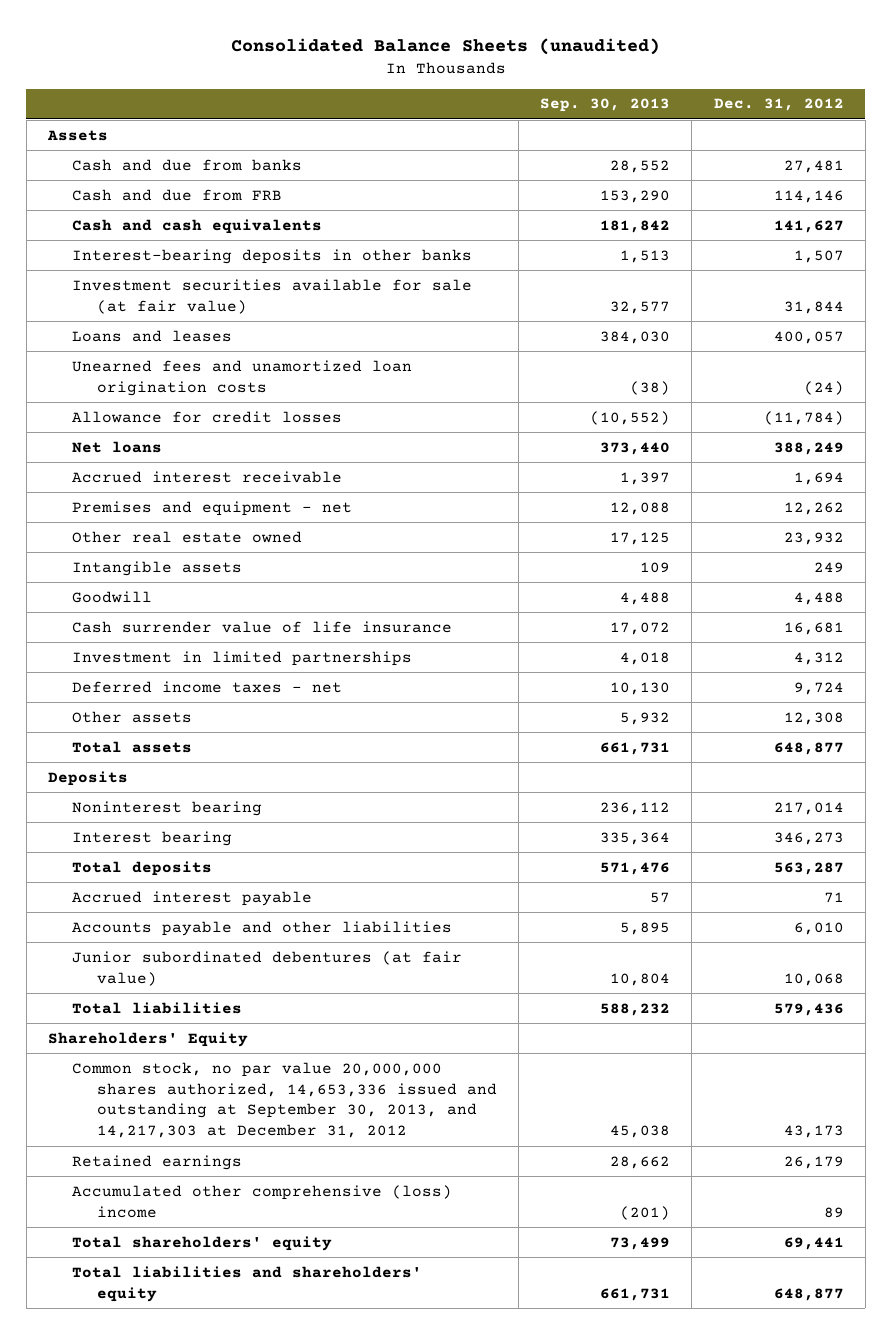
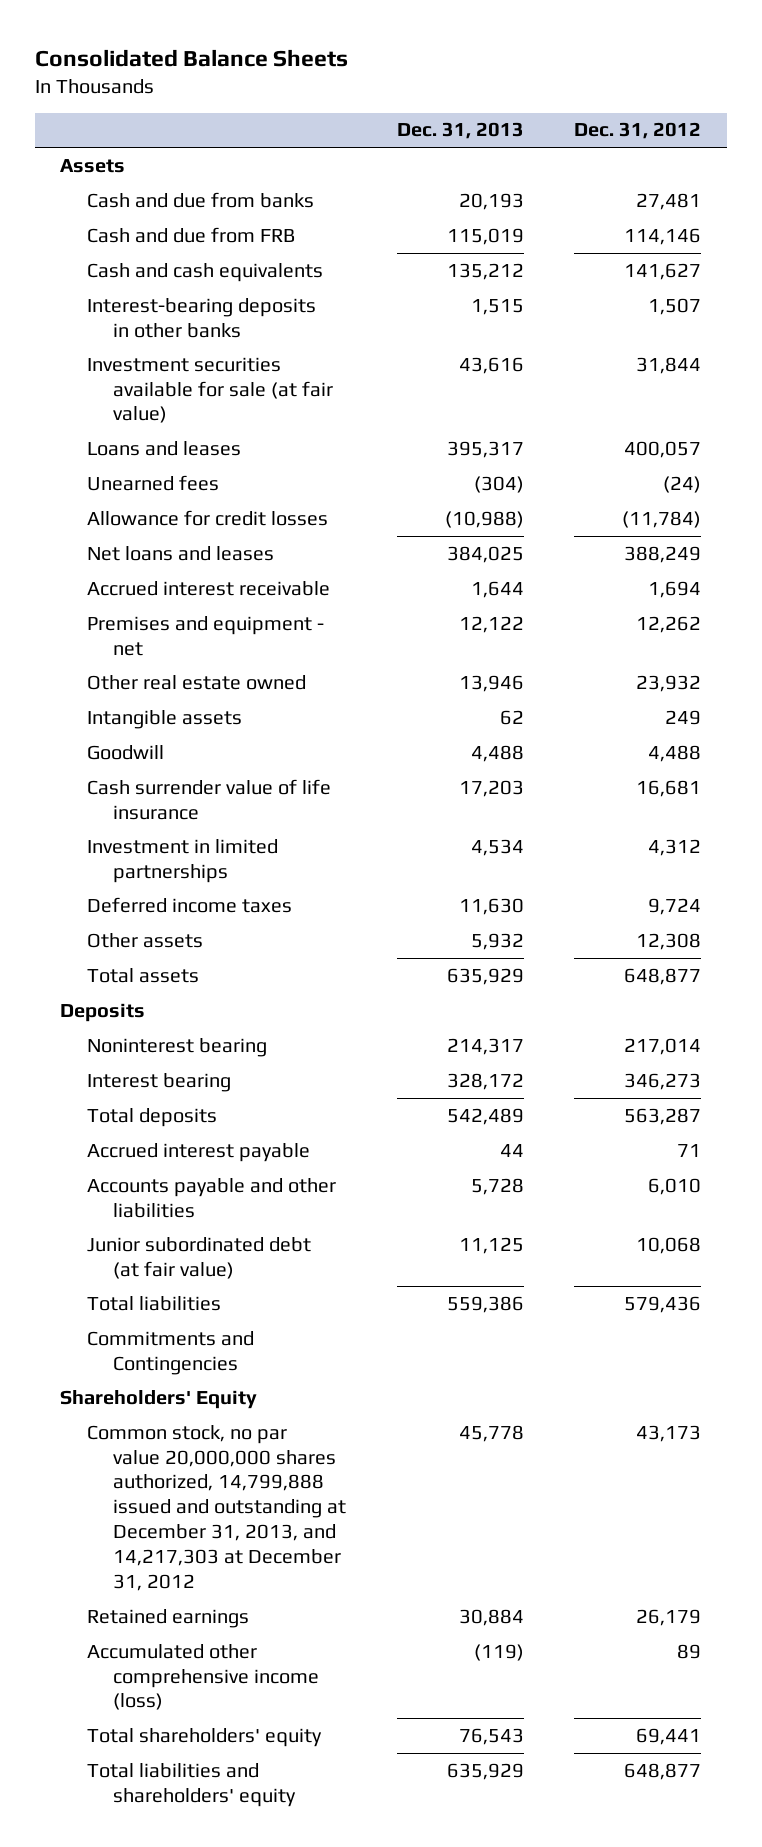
- Consolidated Balance Sheets (unaudited)
+ Consolidated Balance Sheets
- | Sep. 30, 2013 | Dec. 31, 2012
+ | Dec. 31, 2013 | Dec. 31, 2012
- Unearned fees and unamortized loan origination costs | (38) | (24)
+ Unearned fees | (304) | (24)
- Net loans | 373,440 | 388,249
+ Net loans and leases | 384,025 | 388,249
- Deferred income taxes - net | 10,130 | 9,724
+ Deferred income taxes | 11,630 | 9,724
- Junior subordinated debentures (at fair value) | 10,804 | 10,068
+ Junior subordinated debt (at fair value) | 11,125 | 10,068
+ Commitments and Contingencies
- Common stock, no par value 20,000,000 shares authorized, 14,653,336 issued and outstanding at September 30, 2013, and 14,217,303 at December 31, 2012 | 45,038 | 43,173
+ Common stock, no par value 20,000,000 shares authorized, 14,799,888 issued and outstanding at December 31, 2013, and 14,217,303 at December 31, 2012 | 45,778 | 43,173
- Accumulated other comprehensive (loss) income | (201) | 89
+ Accumulated other comprehensive income (loss) | (119) | 89

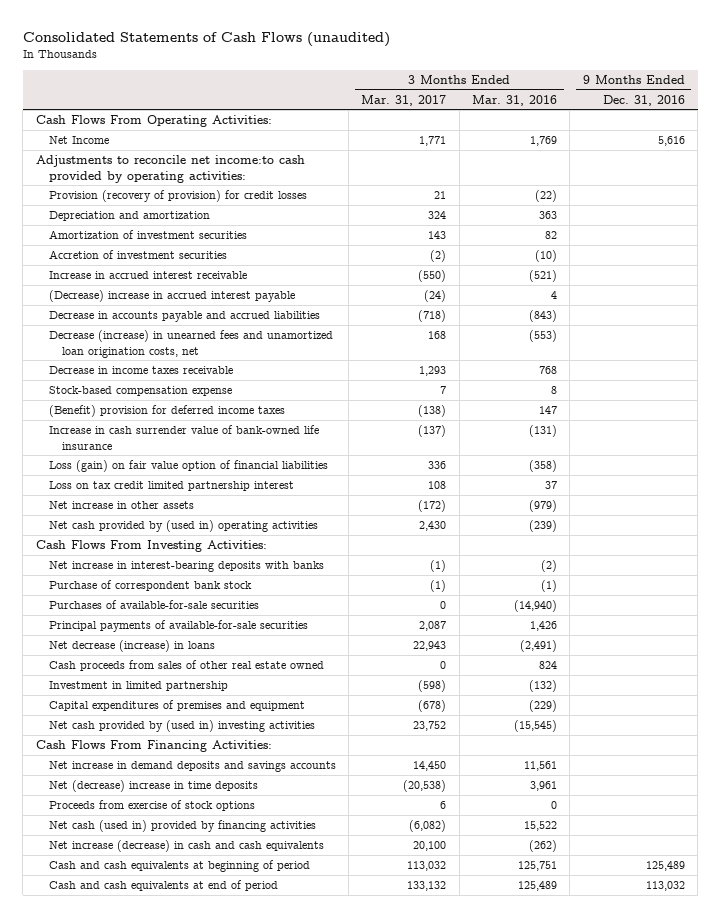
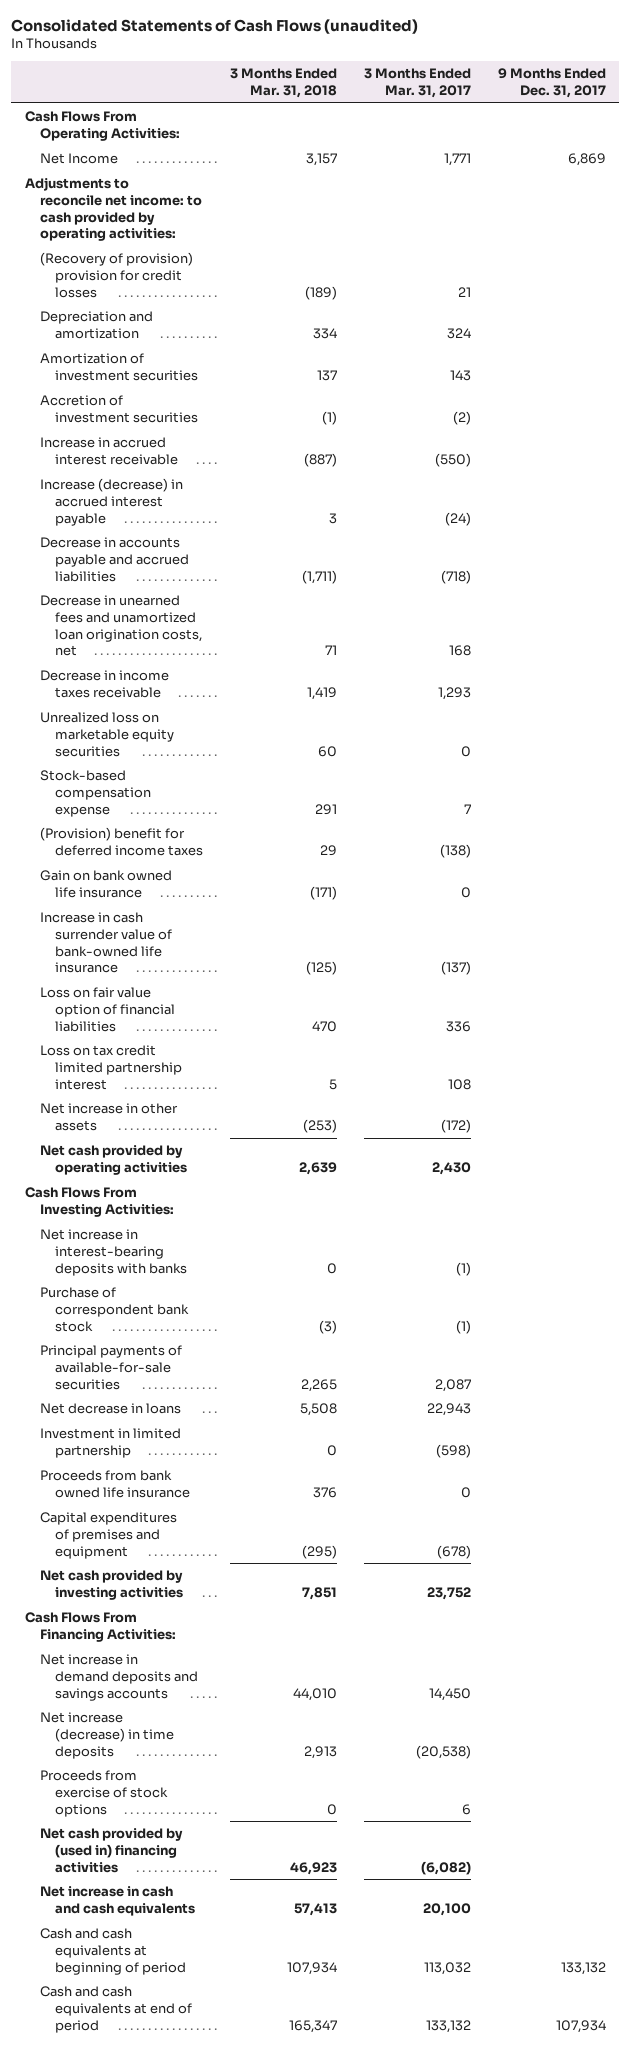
- | 3 Months Ended Mar. 31, 2017 | 3 Months Ended Mar. 31, 2016 | 9 Months Ended Dec. 31, 2016
+ | 3 Months Ended Mar. 31, 2018 | 3 Months Ended Mar. 31, 2017 | 9 Months Ended Dec. 31, 2017
- Adjustments to reconcile net income:to cash provided by operating activities:
- Provision (recovery of provision) for credit losses | 21 | (22) |
+ Adjustments to reconcile net income: to cash provided by operating activities:
+ (Recovery of provision) provision for credit losses | (189) | 21 |
- (Decrease) increase in accrued interest payable | (24) | 4 |
+ Increase (decrease) in accrued interest payable | 3 | (24) |
- Decrease (increase) in unearned fees and unamortized loan origination costs, net | 168 | (553) |
+ Decrease in unearned fees and unamortized loan origination costs, net | 71 | 168 |
+ Unrealized loss on marketable equity securities | 60 | 0 |
- (Benefit) provision for deferred income taxes | (138) | 147 |
+ (Provision) benefit for deferred income taxes | 29 | (138) |
+ Gain on bank owned life insurance | (171) | 0 |
- Loss (gain) on fair value option of financial liabilities | 336 | (358) |
+ Loss on fair value option of financial liabilities | 470 | 336 |
- Net cash provided by (used in) operating activities | 2,430 | (239) |
+ Net cash provided by operating activities | 2,639 | 2,430 |
- Purchases of available-for-sale securities | 0 | (14,940) |
- Net decrease (increase) in loans | 22,943 | (2,491) |
- Cash proceeds from sales of other real estate owned | 0 | 824 |
+ Net decrease in loans | 5,508 | 22,943 |
+ Proceeds from bank owned life insurance | 376 | 0 |
- Net cash provided by (used in) investing activities | 23,752 | (15,545) |
+ Net cash provided by investing activities | 7,851 | 23,752 |
- Net (decrease) increase in time deposits | (20,538) | 3,961 |
+ Net increase (decrease) in time deposits | 2,913 | (20,538) |
- Net cash (used in) provided by financing activities | (6,082) | 15,522 |
- Net increase (decrease) in cash and cash equivalents | 20,100 | (262) |
+ Net cash provided by (used in) financing activities | 46,923 | (6,082) |
+ Net increase in cash and cash equivalents | 57,413 | 20,100 |

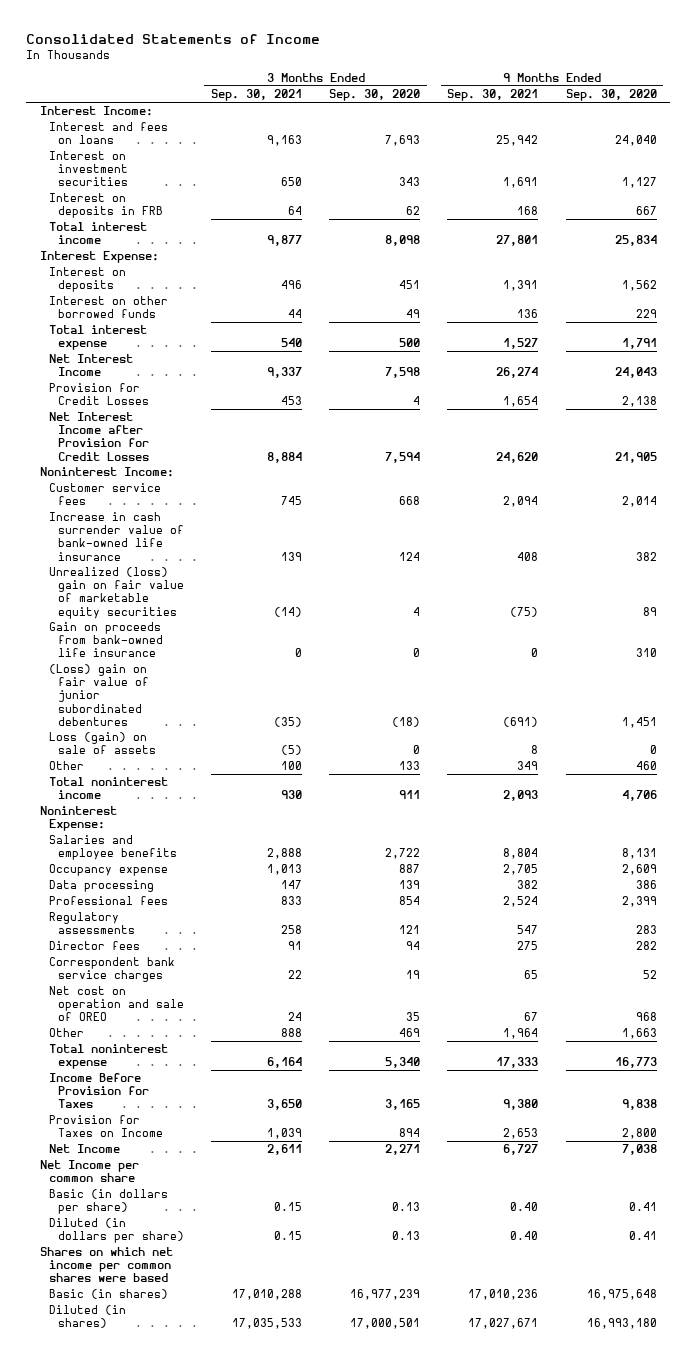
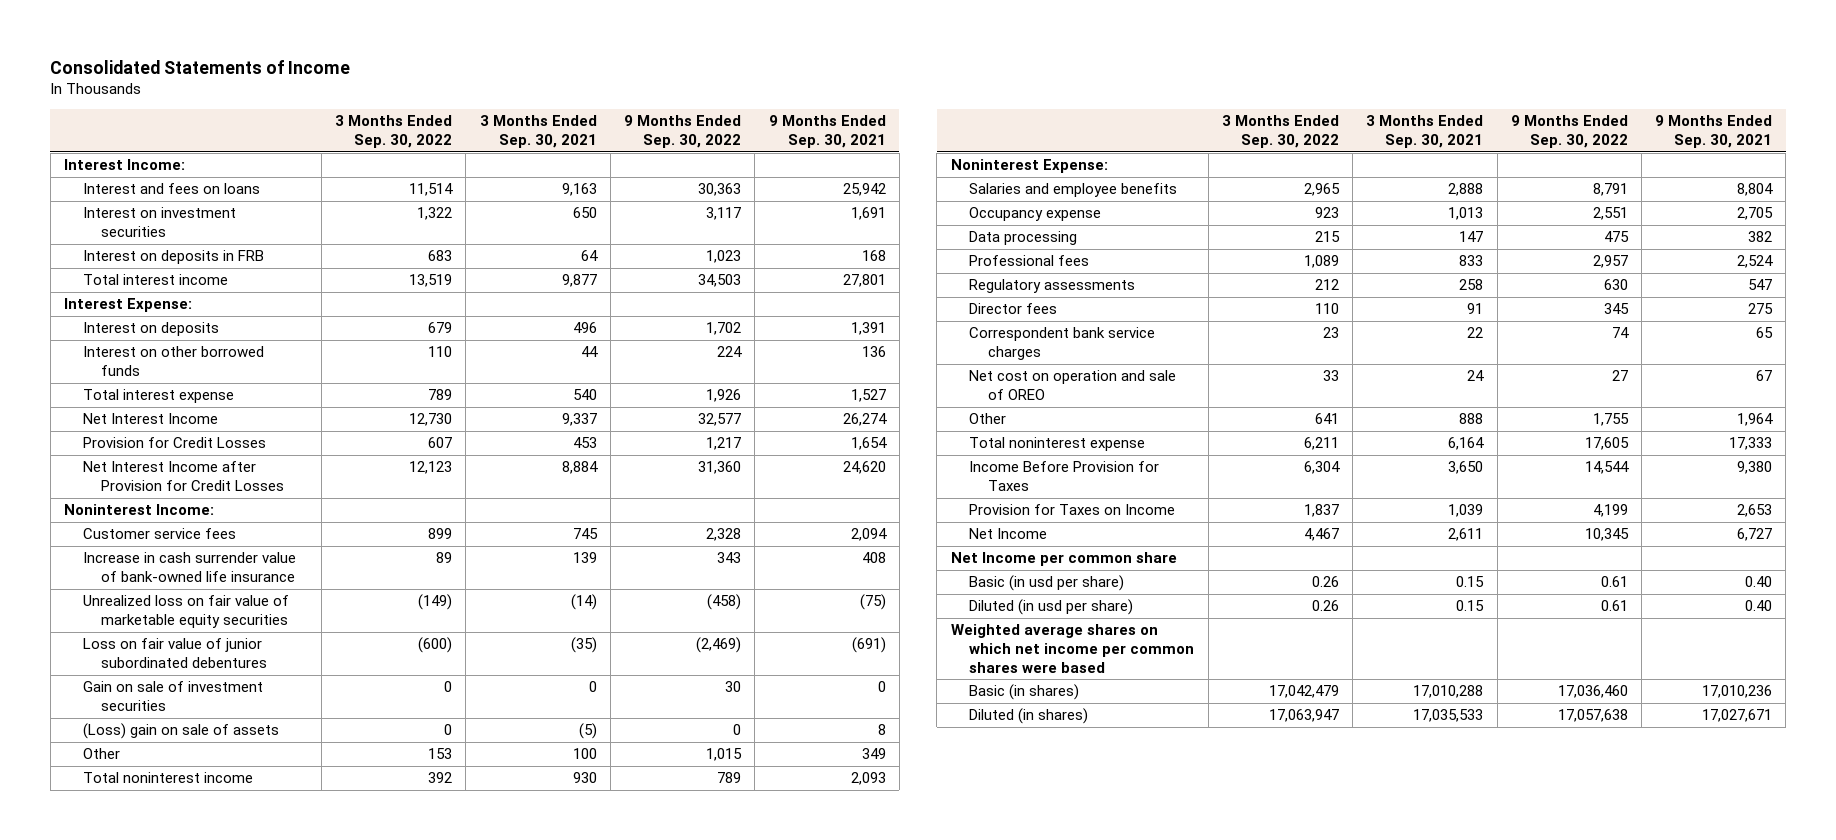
- | 3 Months Ended Sep. 30, 2021 | 3 Months Ended Sep. 30, 2020 | 9 Months Ended Sep. 30, 2021 | 9 Months Ended Sep. 30, 2020
+ | 3 Months Ended Sep. 30, 2022 | 3 Months Ended Sep. 30, 2021 | 9 Months Ended Sep. 30, 2022 | 9 Months Ended Sep. 30, 2021
- Unrealized (loss) gain on fair value of marketable equity securities | (14) | 4 | (75) | 89
- Gain on proceeds from bank-owned life insurance | 0 | 0 | 0 | 310
- (Loss) gain on fair value of junior subordinated debentures | (35) | (18) | (691) | 1,451
- Loss (gain) on sale of assets | (5) | 0 | 8 | 0
+ Unrealized loss on fair value of marketable equity securities | (149) | (14) | (458) | (75)
+ Loss on fair value of junior subordinated debentures | (600) | (35) | (2,469) | (691)
+ Gain on sale of investment securities | 0 | 0 | 30 | 0
+ (Loss) gain on sale of assets | 0 | (5) | 0 | 8
- Basic (in dollars per share) | 0.15 | 0.13 | 0.40 | 0.41
- Diluted (in dollars per share) | 0.15 | 0.13 | 0.40 | 0.41
- Shares on which net income per common shares were based
+ Basic (in usd per share) | 0.26 | 0.15 | 0.61 | 0.40
+ Diluted (in usd per share) | 0.26 | 0.15 | 0.61 | 0.40
+ Weighted average shares on which net income per common shares were based

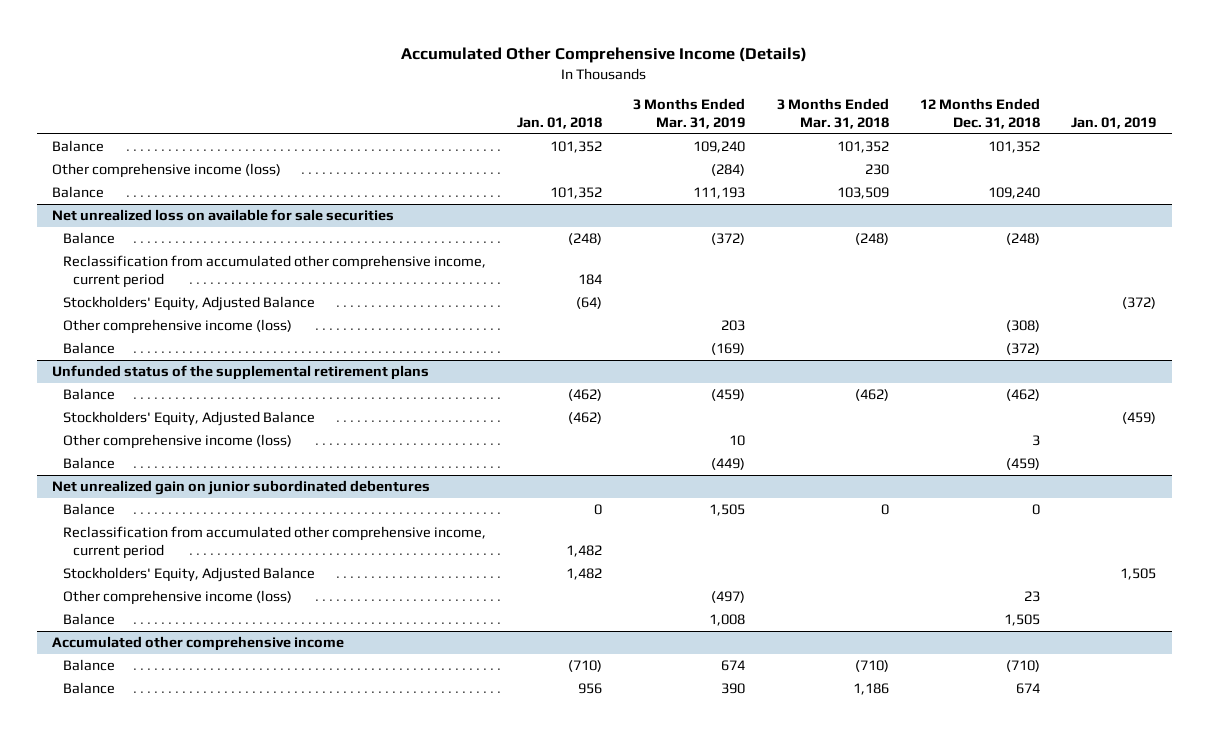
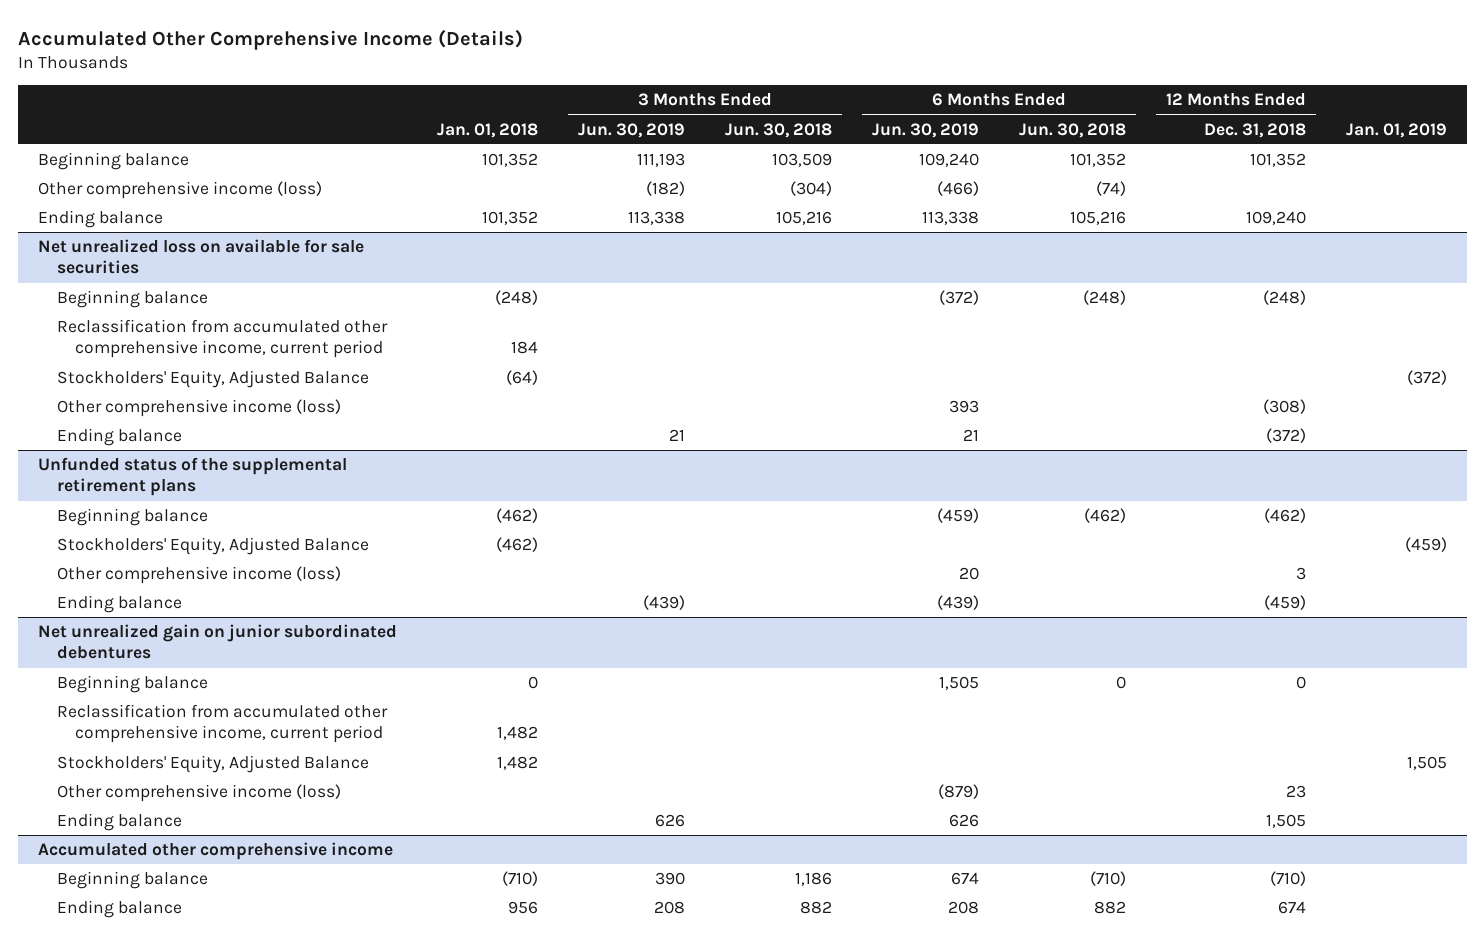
- | Jan. 01, 2018 | 3 Months Ended Mar. 31, 2019 | 3 Months Ended Mar. 31, 2018 | 12 Months Ended Dec. 31, 2018 | Jan. 01, 2019
+ | Jan. 01, 2018 | 3 Months Ended Jun. 30, 2019 | 3 Months Ended Jun. 30, 2018 | 6 Months Ended Jun. 30, 2019 | 6 Months Ended Jun. 30, 2018 | 12 Months Ended Dec. 31, 2018 | Jan. 01, 2019
- Balance | 101,352 | 109,240 | 101,352 | 101,352 |
+ Beginning balance | 101,352 | 111,193 | 103,509 | 109,240 | 101,352 | 101,352 |
- Balance | 101,352 | 111,193 | 103,509 | 109,240 |
+ Ending balance | 101,352 | 113,338 | 105,216 | 113,338 | 105,216 | 109,240 |
@ Net unrealized loss on available for sale securities
- Balance | (248) | (372) | (248) | (248) |
+ Beginning balance | (248) | | | (372) | (248) | (248) |
- Balance | | (169) | | (372) |
+ Ending balance | | 21 | | 21 | | (372) |
@ Unfunded status of the supplemental retirement plans
- Balance | (462) | (459) | (462) | (462) |
+ Beginning balance | (462) | | | (459) | (462) | (462) |
- Balance | | (449) | | (459) |
+ Ending balance | | (439) | | (439) | | (459) |
@ Net unrealized gain on junior subordinated debentures
- Balance | 0 | 1,505 | 0 | 0 |
+ Beginning balance | 0 | | | 1,505 | 0 | 0 |
- Balance | | 1,008 | | 1,505 |
+ Ending balance | | 626 | | 626 | | 1,505 |
@ Accumulated other comprehensive income
- Balance | (710) | 674 | (710) | (710) |
- Balance | 956 | 390 | 1,186 | 674 |
+ Beginning balance | (710) | 390 | 1,186 | 674 | (710) | (710) |
+ Ending balance | 956 | 208 | 882 | 208 | 882 | 674 |

